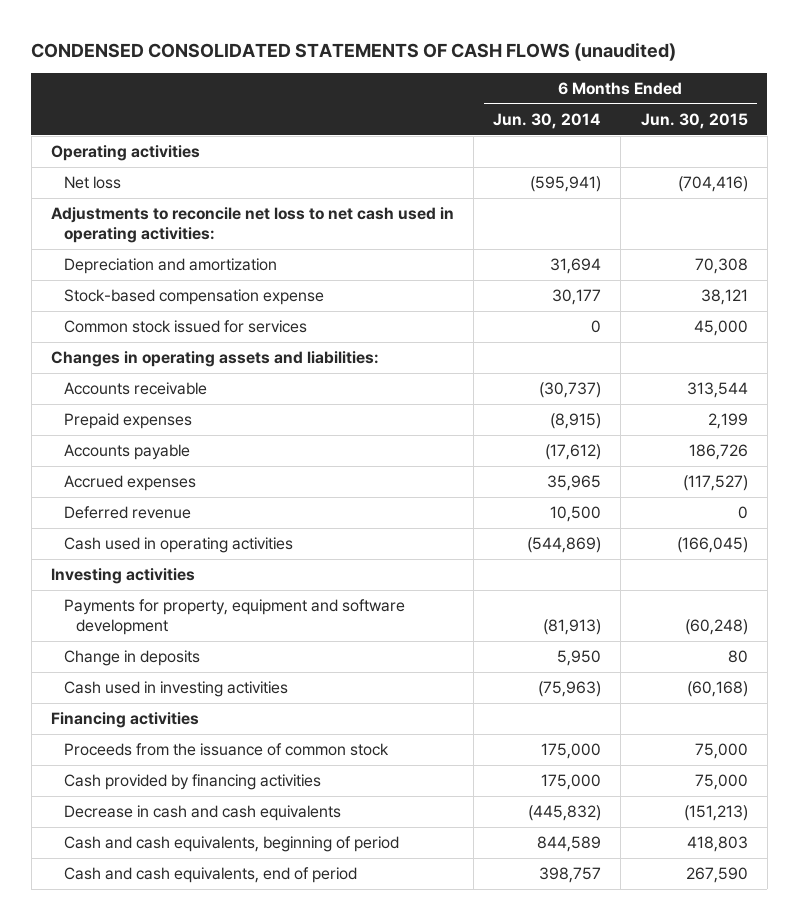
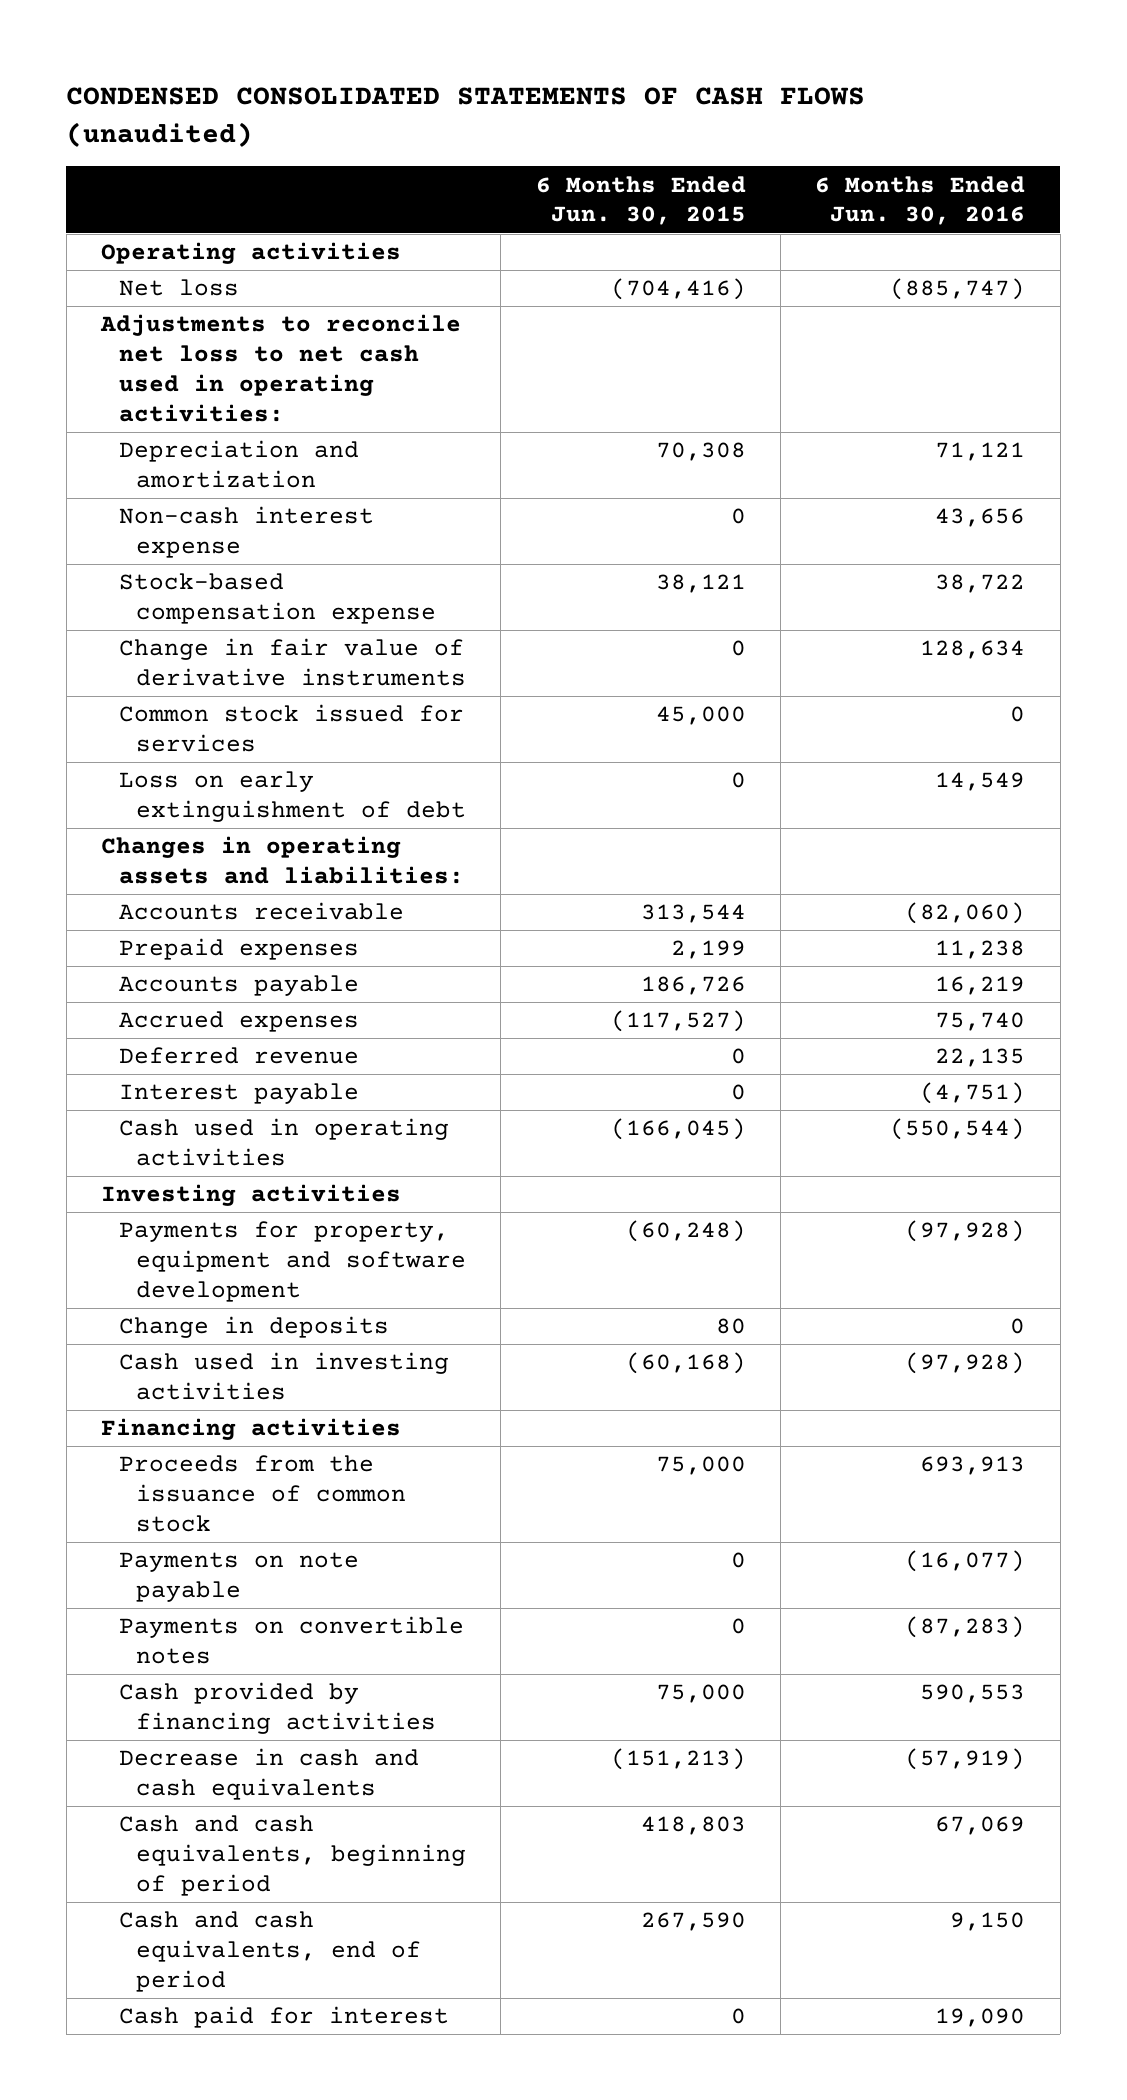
- | 6 Months Ended Jun. 30, 2014 | 6 Months Ended Jun. 30, 2015
+ | 6 Months Ended Jun. 30, 2015 | 6 Months Ended Jun. 30, 2016
+ Non-cash interest expense | 0 | 43,656
+ Change in fair value of derivative instruments | 0 | 128,634
+ Loss on early extinguishment of debt | 0 | 14,549
+ Interest payable | 0 | (4,751)
+ Payments on note payable | 0 | (16,077)
+ Payments on convertible notes | 0 | (87,283)
+ Cash paid for interest | 0 | 19,090

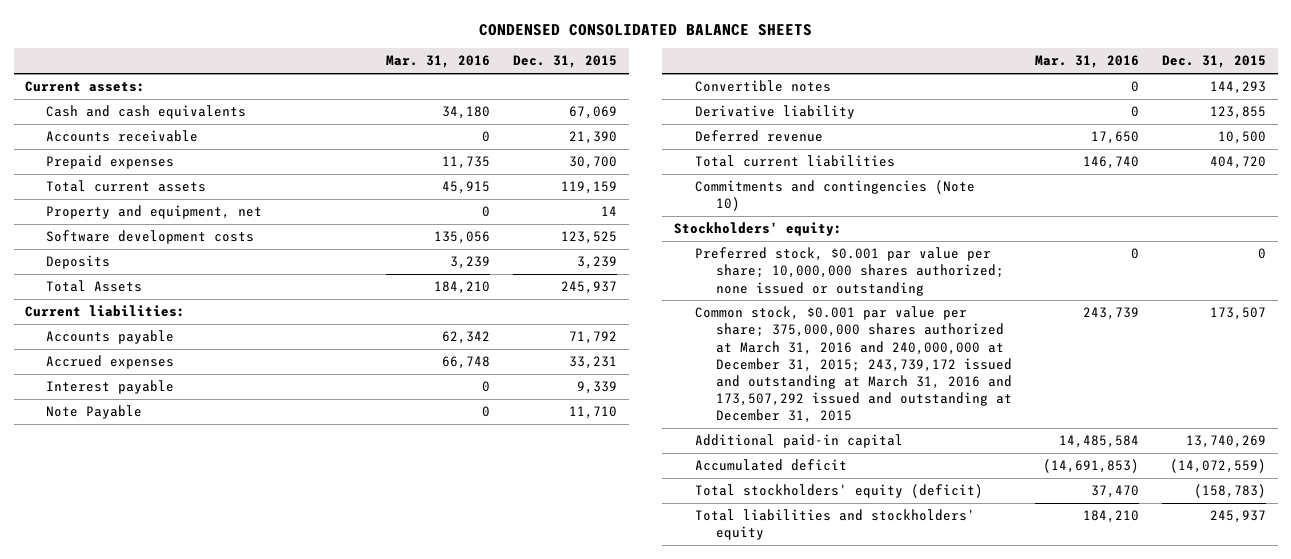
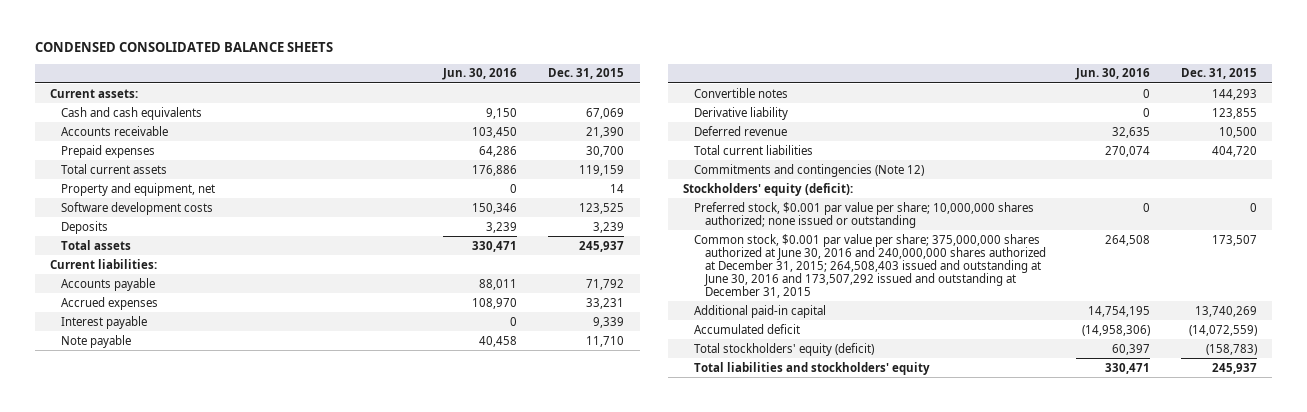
- | Mar. 31, 2016 | Dec. 31, 2015
+ | Jun. 30, 2016 | Dec. 31, 2015
- Total Assets | 184,210 | 245,937
+ Total assets | 330,471 | 245,937
- Note Payable | 0 | 11,710
+ Note payable | 40,458 | 11,710
- Commitments and contingencies (Note 10)
- Stockholders' equity:
+ Commitments and contingencies (Note 12)
+ Stockholders' equity (deficit):
- Common stock, $0.001 par value per share; 375,000,000 shares authorized at March 31, 2016 and 240,000,000 at December 31, 2015; 243,739,172 issued and outstanding at March 31, 2016 and 173,507,292 issued and outstanding at December 31, 2015 | 243,739 | 173,507
+ Common stock, $0.001 par value per share; 375,000,000 shares authorized at June 30, 2016 and 240,000,000 shares authorized at December 31, 2015; 264,508,403 issued and outstanding at June 30, 2016 and 173,507,292 issued and outstanding at December 31, 2015 | 264,508 | 173,507

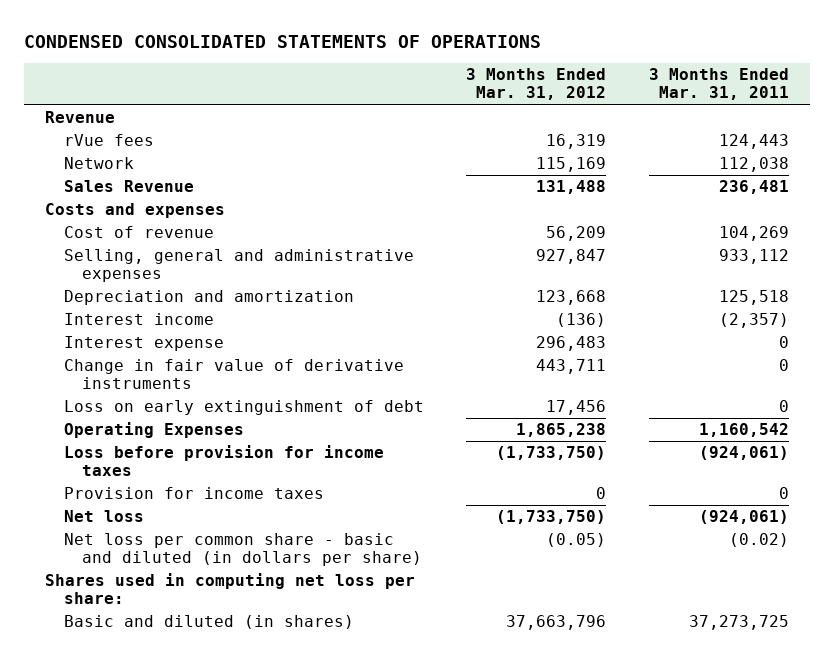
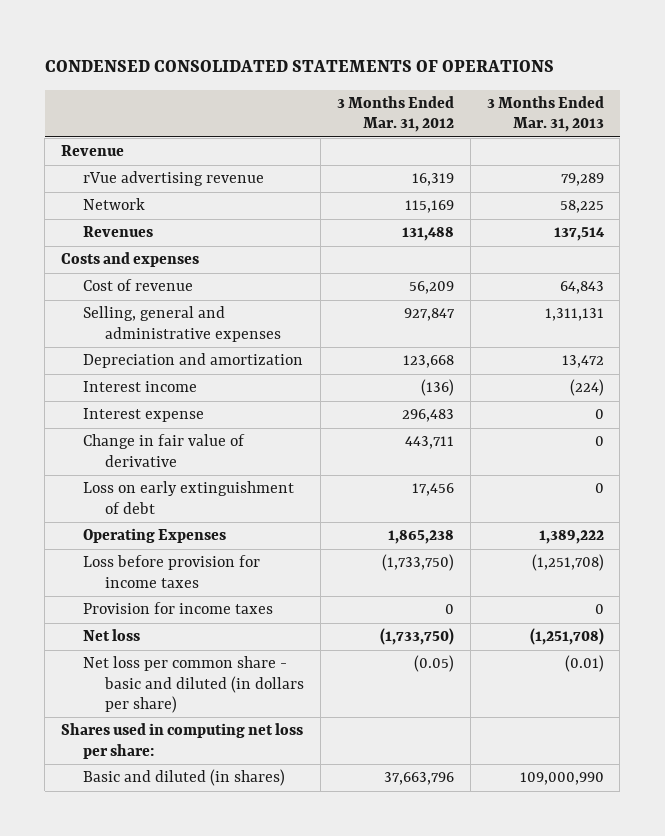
- | 3 Months Ended Mar. 31, 2012 | 3 Months Ended Mar. 31, 2011
+ | 3 Months Ended Mar. 31, 2012 | 3 Months Ended Mar. 31, 2013
- rVue fees | 16,319 | 124,443
+ rVue advertising revenue | 16,319 | 79,289
- Sales Revenue | 131,488 | 236,481
+ Revenues | 131,488 | 137,514
- Change in fair value of derivative instruments | 443,711 | 0
+ Change in fair value of derivative | 443,711 | 0

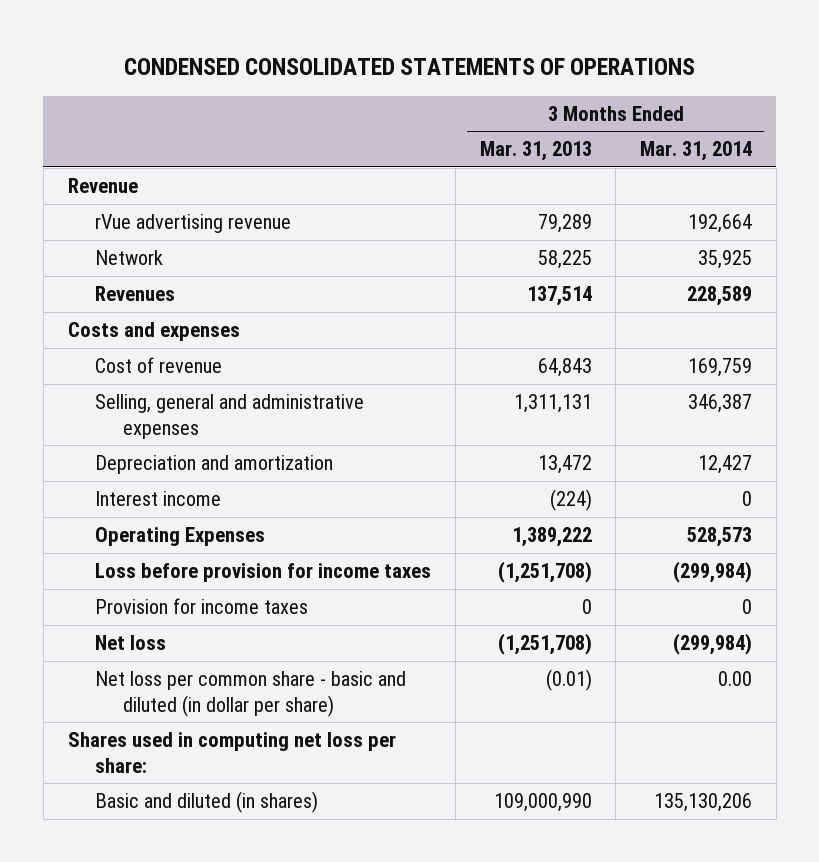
- | 3 Months Ended Mar. 31, 2012 | 3 Months Ended Mar. 31, 2013
+ | 3 Months Ended Mar. 31, 2013 | 3 Months Ended Mar. 31, 2014
- Interest expense | 296,483 | 0
- Change in fair value of derivative | 443,711 | 0
- Loss on early extinguishment of debt | 17,456 | 0
- Net loss per common share - basic and diluted (in dollars per share) | (0.05) | (0.01)
+ Net loss per common share - basic and diluted (in dollar per share) | (0.01) | 0.00

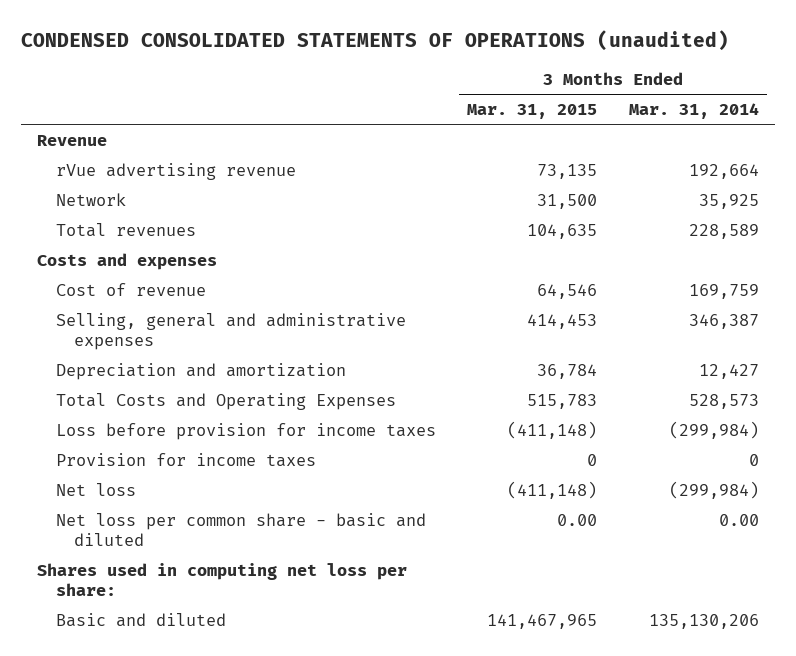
- CONDENSED CONSOLIDATED STATEMENTS OF OPERATIONS
+ CONDENSED CONSOLIDATED STATEMENTS OF OPERATIONS (unaudited)
- | 3 Months Ended Mar. 31, 2013 | 3 Months Ended Mar. 31, 2014
+ | 3 Months Ended Mar. 31, 2015 | 3 Months Ended Mar. 31, 2014
- Revenues | 137,514 | 228,589
+ Total revenues | 104,635 | 228,589
- Interest income | (224) | 0
- Operating Expenses | 1,389,222 | 528,573
+ Total Costs and Operating Expenses | 515,783 | 528,573
- Net loss per common share - basic and diluted (in dollar per share) | (0.01) | 0.00
+ Net loss per common share - basic and diluted | 0.00 | 0.00
- Basic and diluted (in shares) | 109,000,990 | 135,130,206
+ Basic and diluted | 141,467,965 | 135,130,206

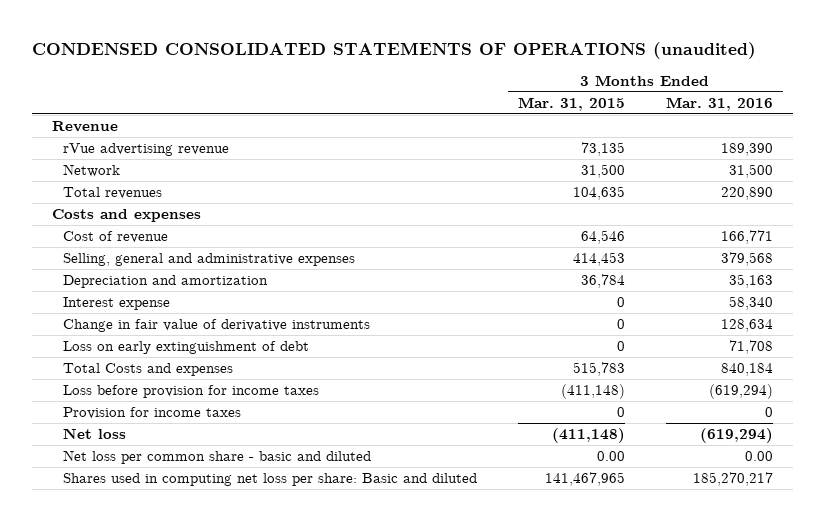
- | 3 Months Ended Mar. 31, 2015 | 3 Months Ended Mar. 31, 2014
+ | 3 Months Ended Mar. 31, 2015 | 3 Months Ended Mar. 31, 2016
- Total Costs and Operating Expenses | 515,783 | 528,573
+ Interest expense | 0 | 58,340
+ Change in fair value of derivative instruments | 0 | 128,634
+ Loss on early extinguishment of debt | 0 | 71,708
+ Total Costs and expenses | 515,783 | 840,184
- Shares used in computing net loss per share:
- Basic and diluted | 141,467,965 | 135,130,206
+ Shares used in computing net loss per share: Basic and diluted | 141,467,965 | 185,270,217

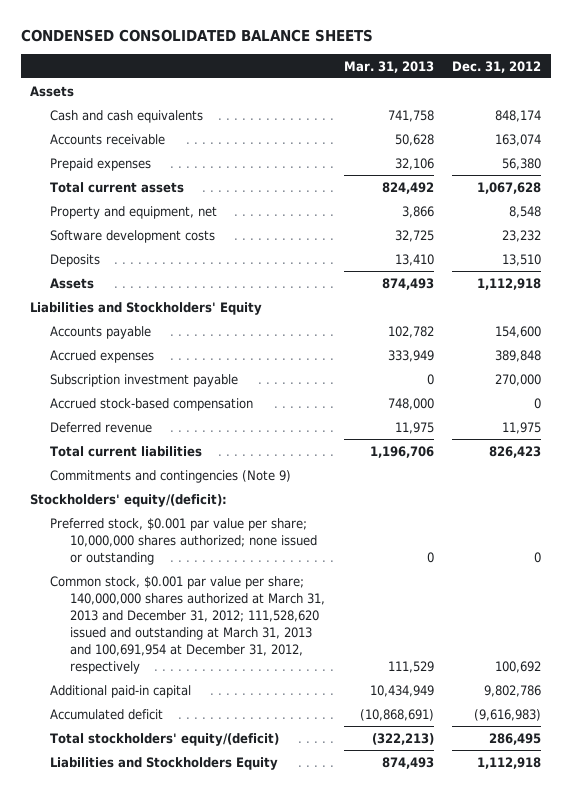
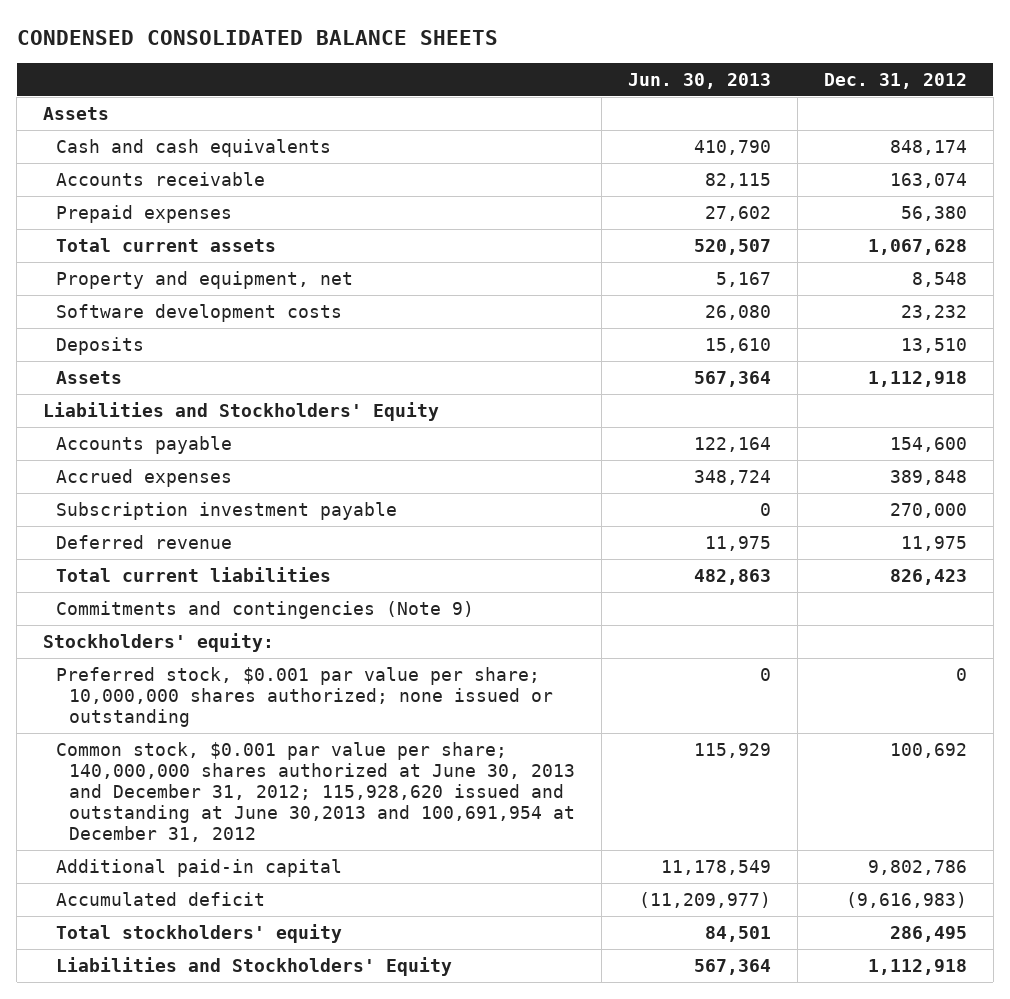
- | Mar. 31, 2013 | Dec. 31, 2012
+ | Jun. 30, 2013 | Dec. 31, 2012
- Accrued stock-based compensation | 748,000 | 0
- Stockholders' equity/(deficit):
+ Stockholders' equity:
- Common stock, $0.001 par value per share; 140,000,000 shares authorized at March 31, 2013 and December 31, 2012; 111,528,620 issued and outstanding at March 31, 2013 and 100,691,954 at December 31, 2012, respectively | 111,529 | 100,692
+ Common stock, $0.001 par value per share; 140,000,000 shares authorized at June 30, 2013 and December 31, 2012; 115,928,620 issued and outstanding at June 30,2013 and 100,691,954 at December 31, 2012 | 115,929 | 100,692
- Total stockholders' equity/(deficit) | (322,213) | 286,495
- Liabilities and Stockholders Equity | 874,493 | 1,112,918
+ Total stockholders' equity | 84,501 | 286,495
+ Liabilities and Stockholders' Equity | 567,364 | 1,112,918

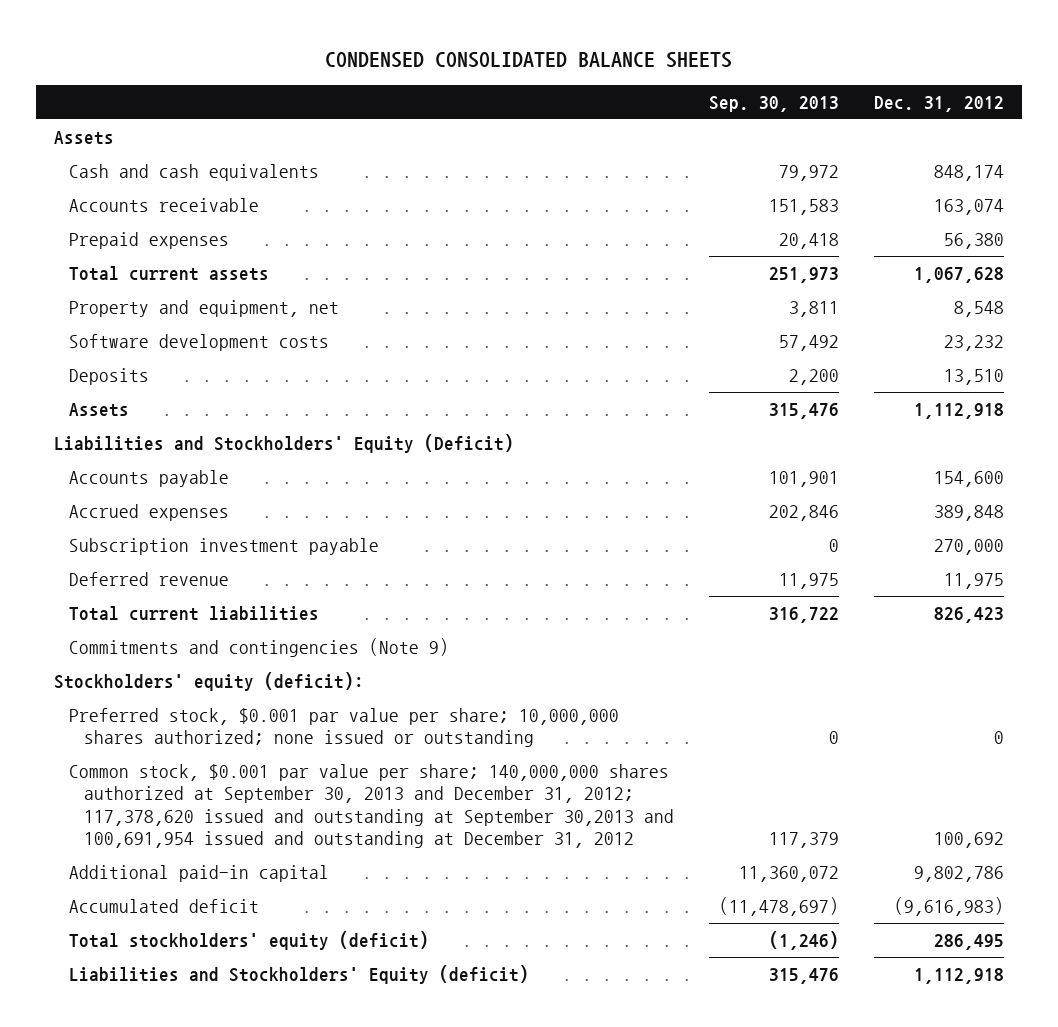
- | Jun. 30, 2013 | Dec. 31, 2012
+ | Sep. 30, 2013 | Dec. 31, 2012
- Liabilities and Stockholders' Equity
+ Liabilities and Stockholders' Equity (Deficit)
- Stockholders' equity:
+ Stockholders' equity (deficit):
- Common stock, $0.001 par value per share; 140,000,000 shares authorized at June 30, 2013 and December 31, 2012; 115,928,620 issued and outstanding at June 30,2013 and 100,691,954 at December 31, 2012 | 115,929 | 100,692
+ Common stock, $0.001 par value per share; 140,000,000 shares authorized at September 30, 2013 and December 31, 2012; 117,378,620 issued and outstanding at September 30,2013 and 100,691,954 issued and outstanding at December 31, 2012 | 117,379 | 100,692
- Total stockholders' equity | 84,501 | 286,495
- Liabilities and Stockholders' Equity | 567,364 | 1,112,918
+ Total stockholders' equity (deficit) | (1,246) | 286,495
+ Liabilities and Stockholders' Equity (deficit) | 315,476 | 1,112,918

